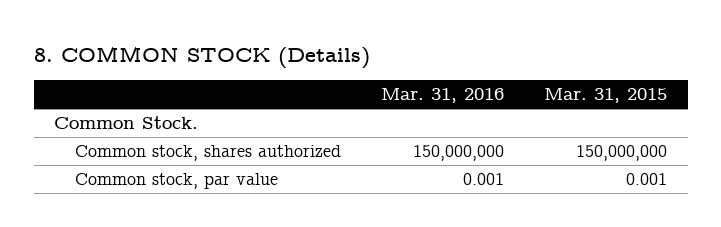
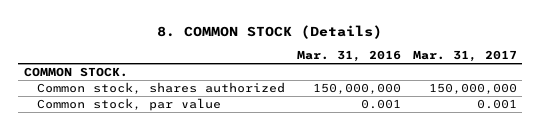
- | Mar. 31, 2016 | Mar. 31, 2015
+ | Mar. 31, 2016 | Mar. 31, 2017
- Common Stock.
+ COMMON STOCK.

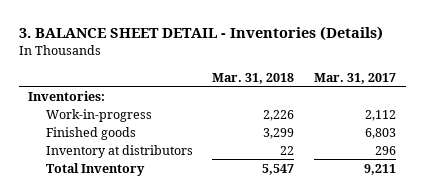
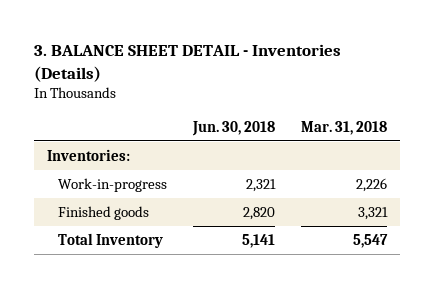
- | Mar. 31, 2018 | Mar. 31, 2017
+ | Jun. 30, 2018 | Mar. 31, 2018
- Finished goods | 3,299 | 6,803
- Inventory at distributors | 22 | 296
+ Finished goods | 2,820 | 3,321

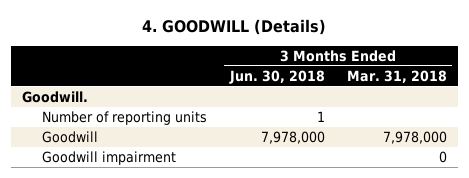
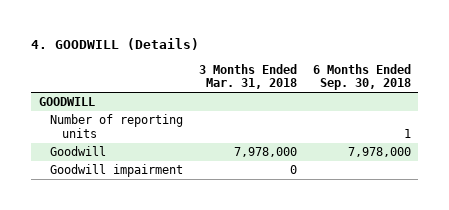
- | 3 Months Ended Jun. 30, 2018 | 3 Months Ended Mar. 31, 2018
+ | 3 Months Ended Mar. 31, 2018 | 6 Months Ended Sep. 30, 2018
- Goodwill.
+ GOODWILL

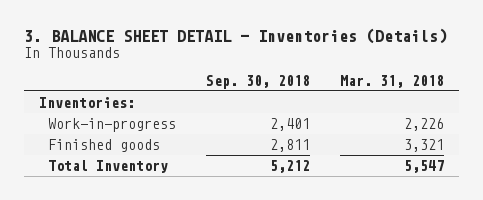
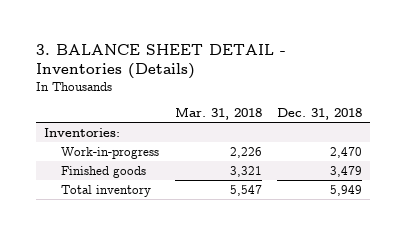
- | Sep. 30, 2018 | Mar. 31, 2018
+ | Mar. 31, 2018 | Dec. 31, 2018
- Total Inventory | 5,212 | 5,547
+ Total inventory | 5,547 | 5,949

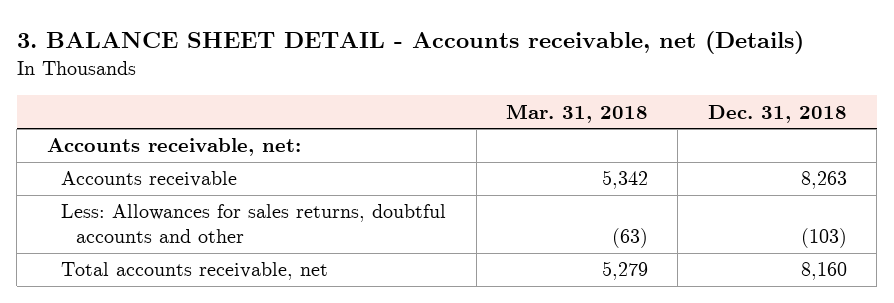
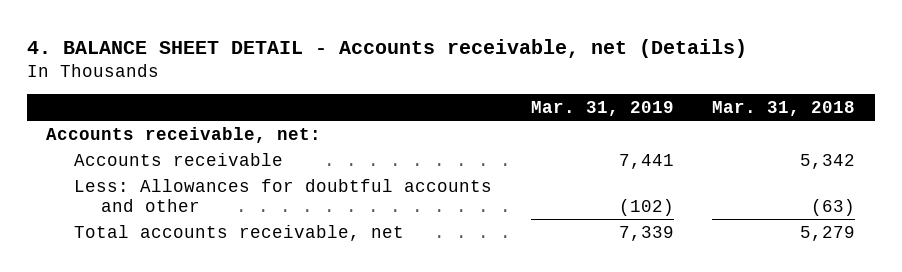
- 3. BALANCE SHEET DETAIL - Accounts receivable, net (Details)
+ 4. BALANCE SHEET DETAIL - Accounts receivable, net (Details)
- | Mar. 31, 2018 | Dec. 31, 2018
+ | Mar. 31, 2019 | Mar. 31, 2018
- Less: Allowances for sales returns, doubtful accounts and other | (63) | (103)
+ Less: Allowances for doubtful accounts and other | (102) | (63)

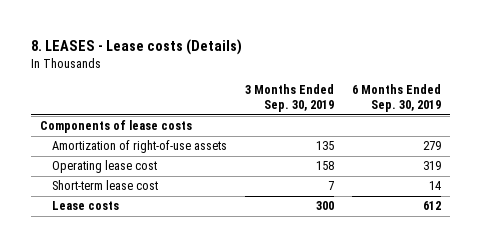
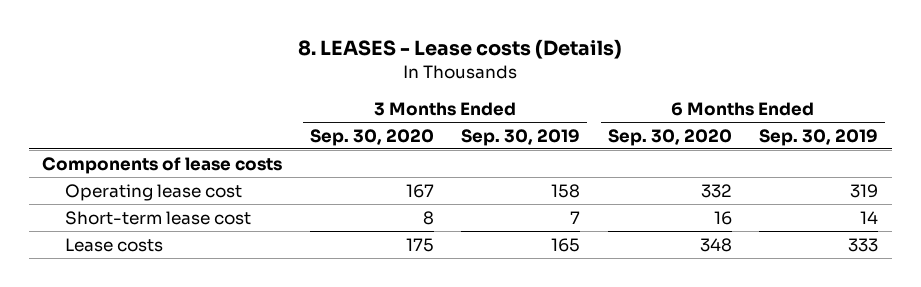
- | 3 Months Ended Sep. 30, 2019 | 6 Months Ended Sep. 30, 2019
+ | 3 Months Ended Sep. 30, 2020 | 3 Months Ended Sep. 30, 2019 | 6 Months Ended Sep. 30, 2020 | 6 Months Ended Sep. 30, 2019
- Amortization of right-of-use assets | 135 | 279
- Lease costs | 300 | 612
+ Lease costs | 175 | 165 | 348 | 333

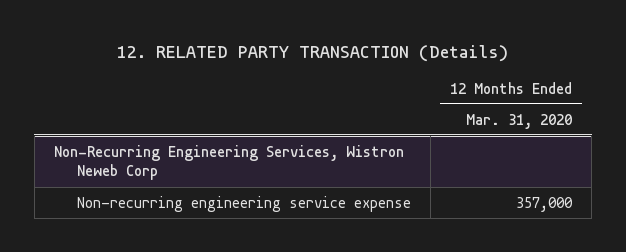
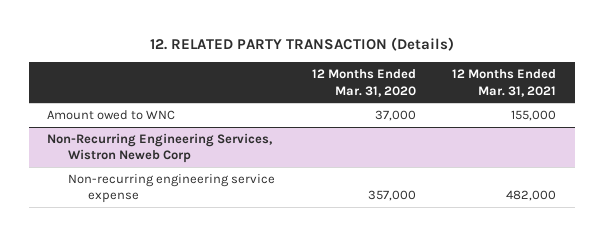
- | 12 Months Ended Mar. 31, 2020
+ | 12 Months Ended Mar. 31, 2020 | 12 Months Ended Mar. 31, 2021
+ Amount owed to WNC | 37,000 | 155,000

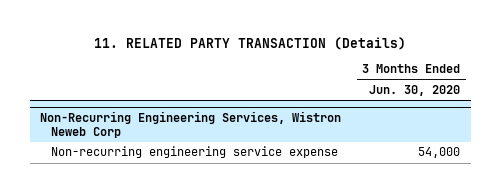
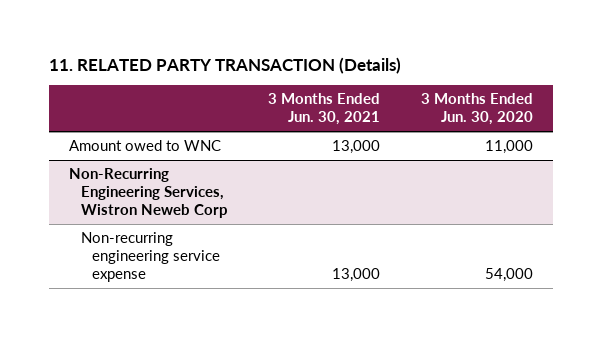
- | 3 Months Ended Jun. 30, 2020
+ | 3 Months Ended Jun. 30, 2021 | 3 Months Ended Jun. 30, 2020
+ Amount owed to WNC | 13,000 | 11,000

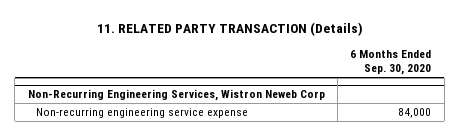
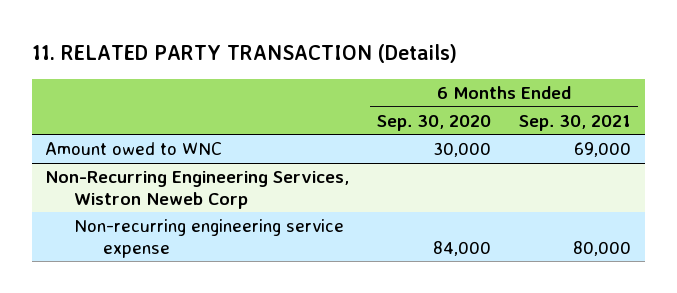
- | 6 Months Ended Sep. 30, 2020
+ | 6 Months Ended Sep. 30, 2020 | 6 Months Ended Sep. 30, 2021
+ Amount owed to WNC | 30,000 | 69,000

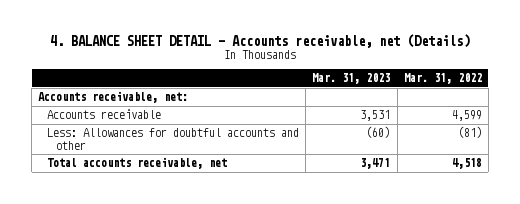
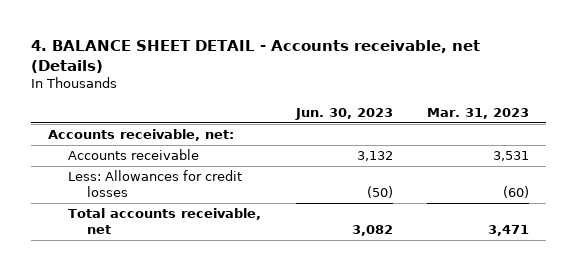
- | Mar. 31, 2023 | Mar. 31, 2022
+ | Jun. 30, 2023 | Mar. 31, 2023
- Less: Allowances for doubtful accounts and other | (60) | (81)
+ Less: Allowances for credit losses | (50) | (60)

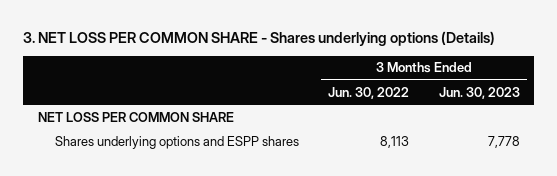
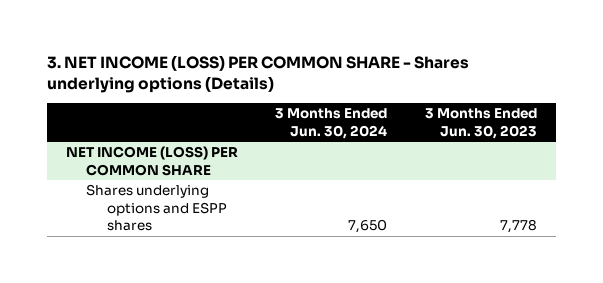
- 3. NET LOSS PER COMMON SHARE - Shares underlying options (Details)
+ 3. NET INCOME (LOSS) PER COMMON SHARE - Shares underlying options (Details)
- | 3 Months Ended Jun. 30, 2022 | 3 Months Ended Jun. 30, 2023
+ | 3 Months Ended Jun. 30, 2024 | 3 Months Ended Jun. 30, 2023
- NET LOSS PER COMMON SHARE
+ NET INCOME (LOSS) PER COMMON SHARE

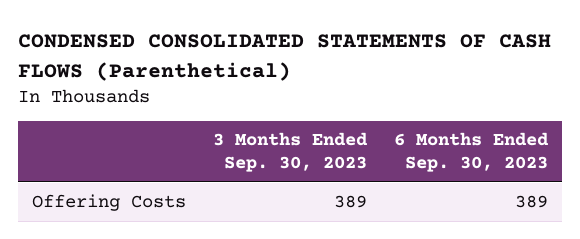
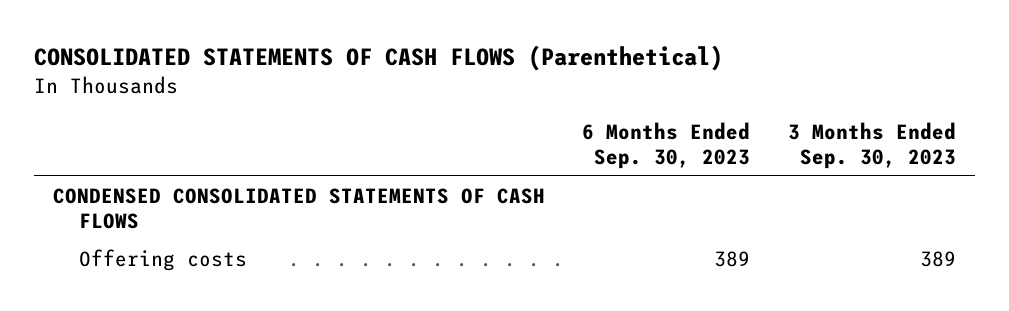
- CONDENSED CONSOLIDATED STATEMENTS OF CASH FLOWS (Parenthetical)
+ CONSOLIDATED STATEMENTS OF CASH FLOWS (Parenthetical)
- | 3 Months Ended Sep. 30, 2023 | 6 Months Ended Sep. 30, 2023
+ | 6 Months Ended Sep. 30, 2023 | 3 Months Ended Sep. 30, 2023
- Offering Costs | 389 | 389
+ CONDENSED CONSOLIDATED STATEMENTS OF CASH FLOWS
+ Offering costs | 389 | 389

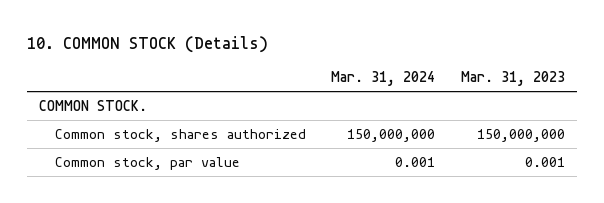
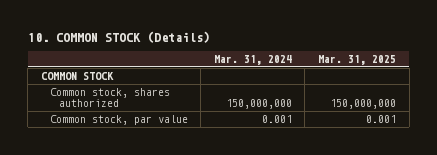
- | Mar. 31, 2024 | Mar. 31, 2023
+ | Mar. 31, 2024 | Mar. 31, 2025
- COMMON STOCK.
+ COMMON STOCK

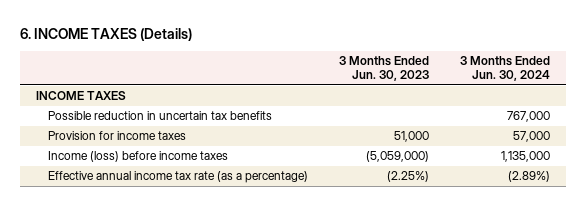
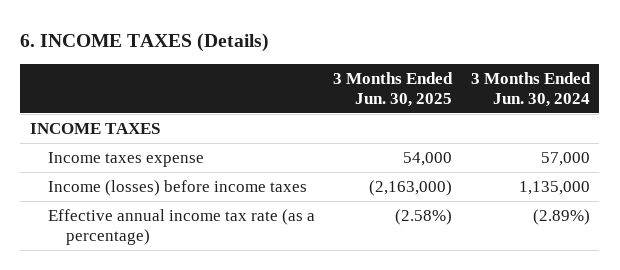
- | 3 Months Ended Jun. 30, 2023 | 3 Months Ended Jun. 30, 2024
+ | 3 Months Ended Jun. 30, 2025 | 3 Months Ended Jun. 30, 2024
- Possible reduction in uncertain tax benefits | | 767,000
- Provision for income taxes | 51,000 | 57,000
- Income (loss) before income taxes | (5,059,000) | 1,135,000
+ Income taxes expense | 54,000 | 57,000
+ Income (losses) before income taxes | (2,163,000) | 1,135,000

